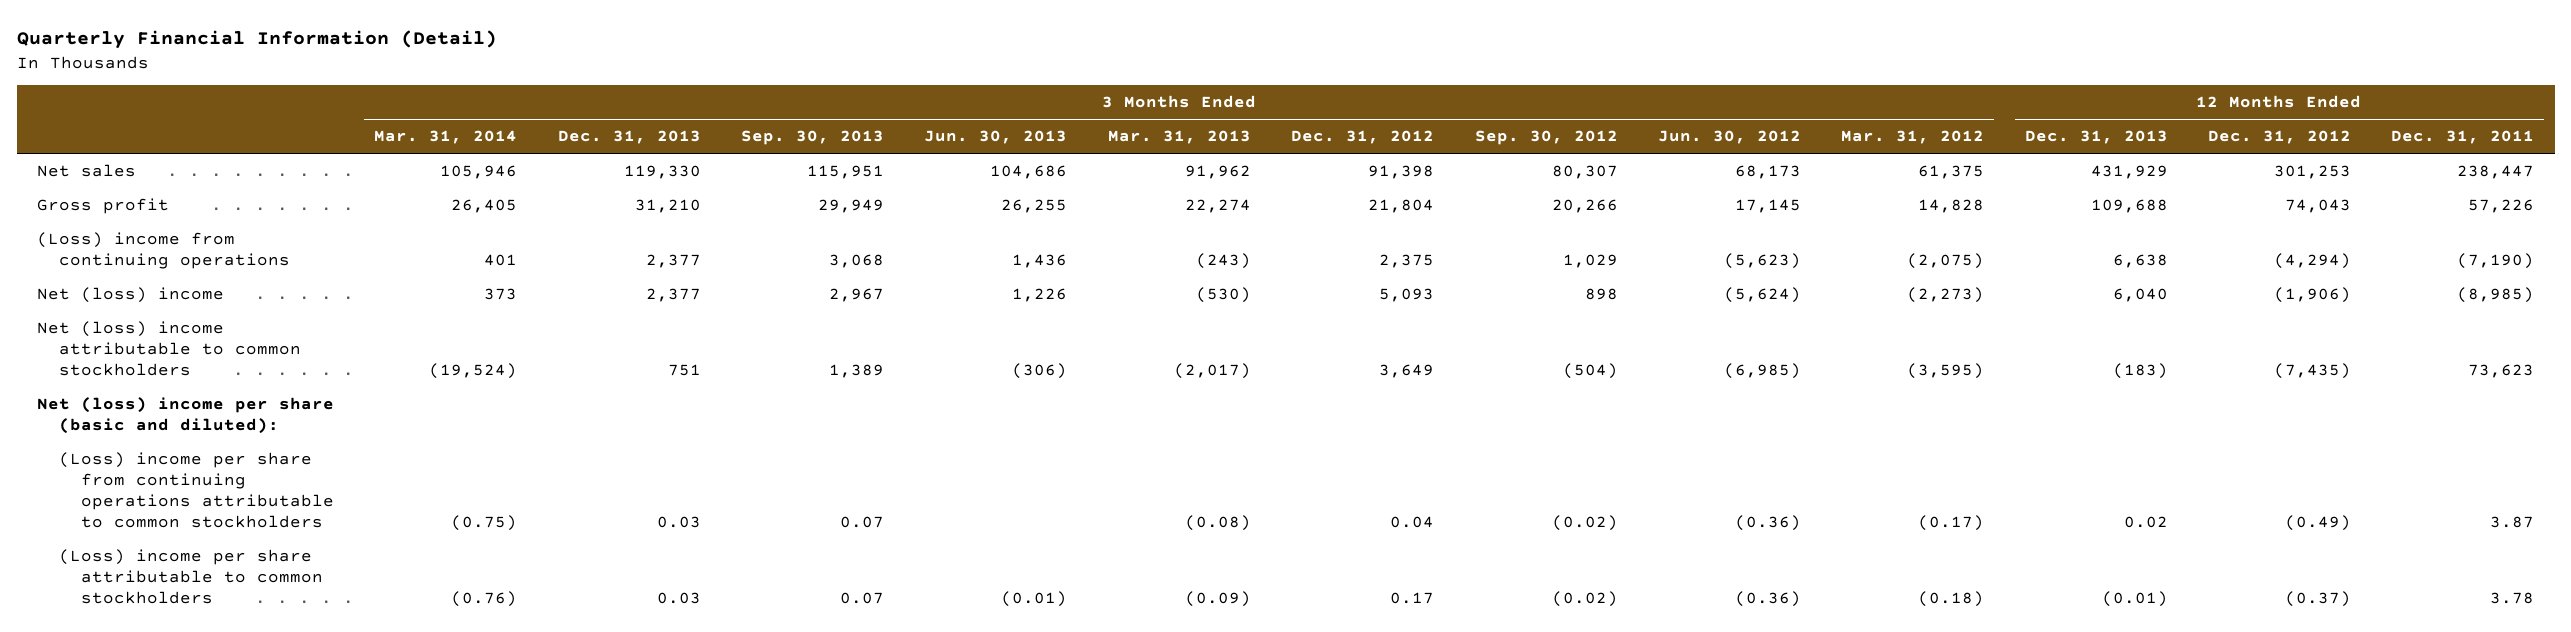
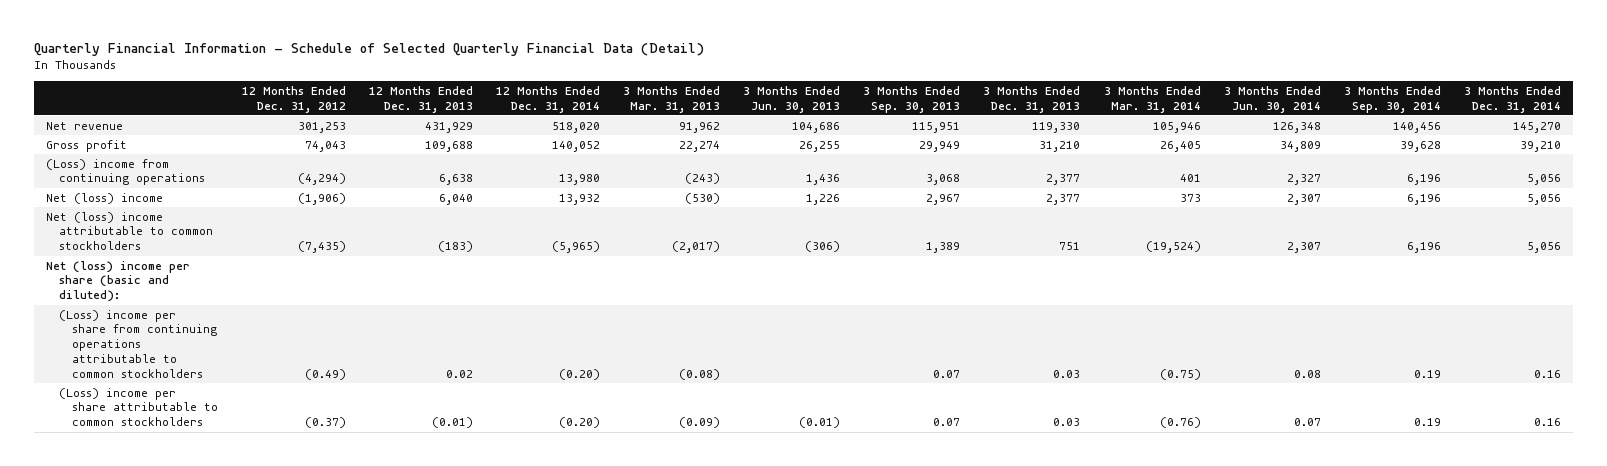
- Quarterly Financial Information (Detail)
+ Quarterly Financial Information - Schedule of Selected Quarterly Financial Data (Detail)
- | 3 Months Ended Mar. 31, 2014 | 3 Months Ended Dec. 31, 2013 | 3 Months Ended Sep. 30, 2013 | 3 Months Ended Jun. 30, 2013 | 3 Months Ended Mar. 31, 2013 | 3 Months Ended Dec. 31, 2012 | 3 Months Ended Sep. 30, 2012 | 3 Months Ended Jun. 30, 2012 | 3 Months Ended Mar. 31, 2012 | 12 Months Ended Dec. 31, 2013 | 12 Months Ended Dec. 31, 2012 | 12 Months Ended Dec. 31, 2011
+ | 12 Months Ended Dec. 31, 2012 | 12 Months Ended Dec. 31, 2013 | 12 Months Ended Dec. 31, 2014 | 3 Months Ended Mar. 31, 2013 | 3 Months Ended Jun. 30, 2013 | 3 Months Ended Sep. 30, 2013 | 3 Months Ended Dec. 31, 2013 | 3 Months Ended Mar. 31, 2014 | 3 Months Ended Jun. 30, 2014 | 3 Months Ended Sep. 30, 2014 | 3 Months Ended Dec. 31, 2014
- Net sales | 105,946 | 119,330 | 115,951 | 104,686 | 91,962 | 91,398 | 80,307 | 68,173 | 61,375 | 431,929 | 301,253 | 238,447
+ Net revenue | 301,253 | 431,929 | 518,020 | 91,962 | 104,686 | 115,951 | 119,330 | 105,946 | 126,348 | 140,456 | 145,270

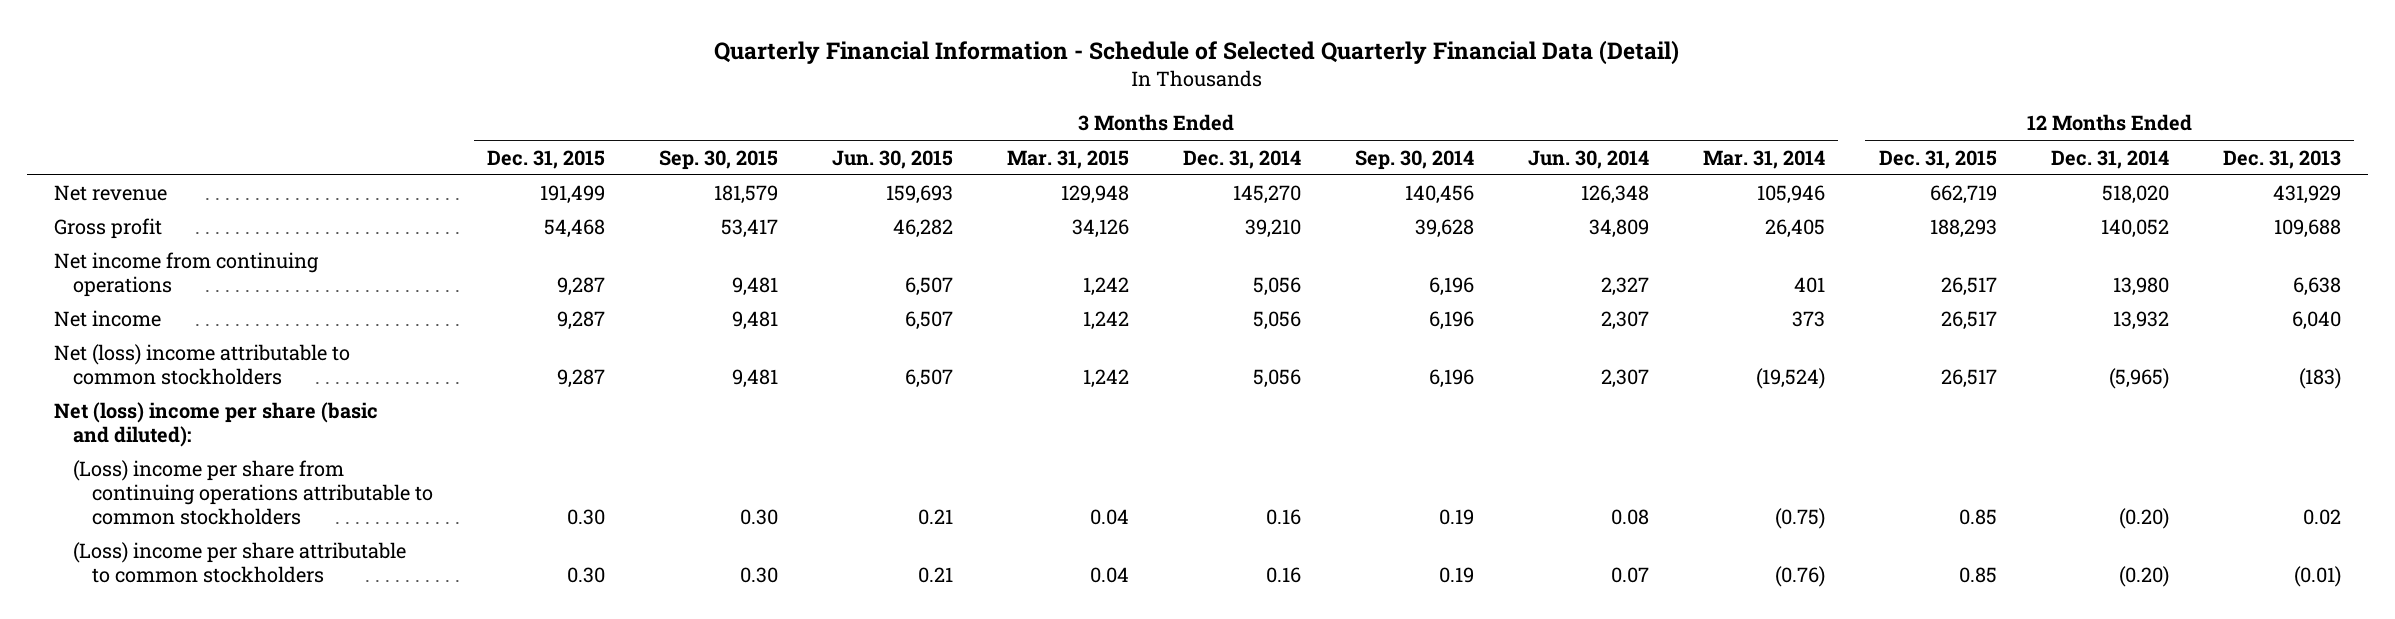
- | 12 Months Ended Dec. 31, 2012 | 12 Months Ended Dec. 31, 2013 | 12 Months Ended Dec. 31, 2014 | 3 Months Ended Mar. 31, 2013 | 3 Months Ended Jun. 30, 2013 | 3 Months Ended Sep. 30, 2013 | 3 Months Ended Dec. 31, 2013 | 3 Months Ended Mar. 31, 2014 | 3 Months Ended Jun. 30, 2014 | 3 Months Ended Sep. 30, 2014 | 3 Months Ended Dec. 31, 2014
+ | 3 Months Ended Dec. 31, 2015 | 3 Months Ended Sep. 30, 2015 | 3 Months Ended Jun. 30, 2015 | 3 Months Ended Mar. 31, 2015 | 3 Months Ended Dec. 31, 2014 | 3 Months Ended Sep. 30, 2014 | 3 Months Ended Jun. 30, 2014 | 3 Months Ended Mar. 31, 2014 | 12 Months Ended Dec. 31, 2015 | 12 Months Ended Dec. 31, 2014 | 12 Months Ended Dec. 31, 2013
- (Loss) income from continuing operations | (4,294) | 6,638 | 13,980 | (243) | 1,436 | 3,068 | 2,377 | 401 | 2,327 | 6,196 | 5,056
- Net (loss) income | (1,906) | 6,040 | 13,932 | (530) | 1,226 | 2,967 | 2,377 | 373 | 2,307 | 6,196 | 5,056
+ Net income from continuing operations | 9,287 | 9,481 | 6,507 | 1,242 | 5,056 | 6,196 | 2,327 | 401 | 26,517 | 13,980 | 6,638
+ Net income | 9,287 | 9,481 | 6,507 | 1,242 | 5,056 | 6,196 | 2,307 | 373 | 26,517 | 13,932 | 6,040

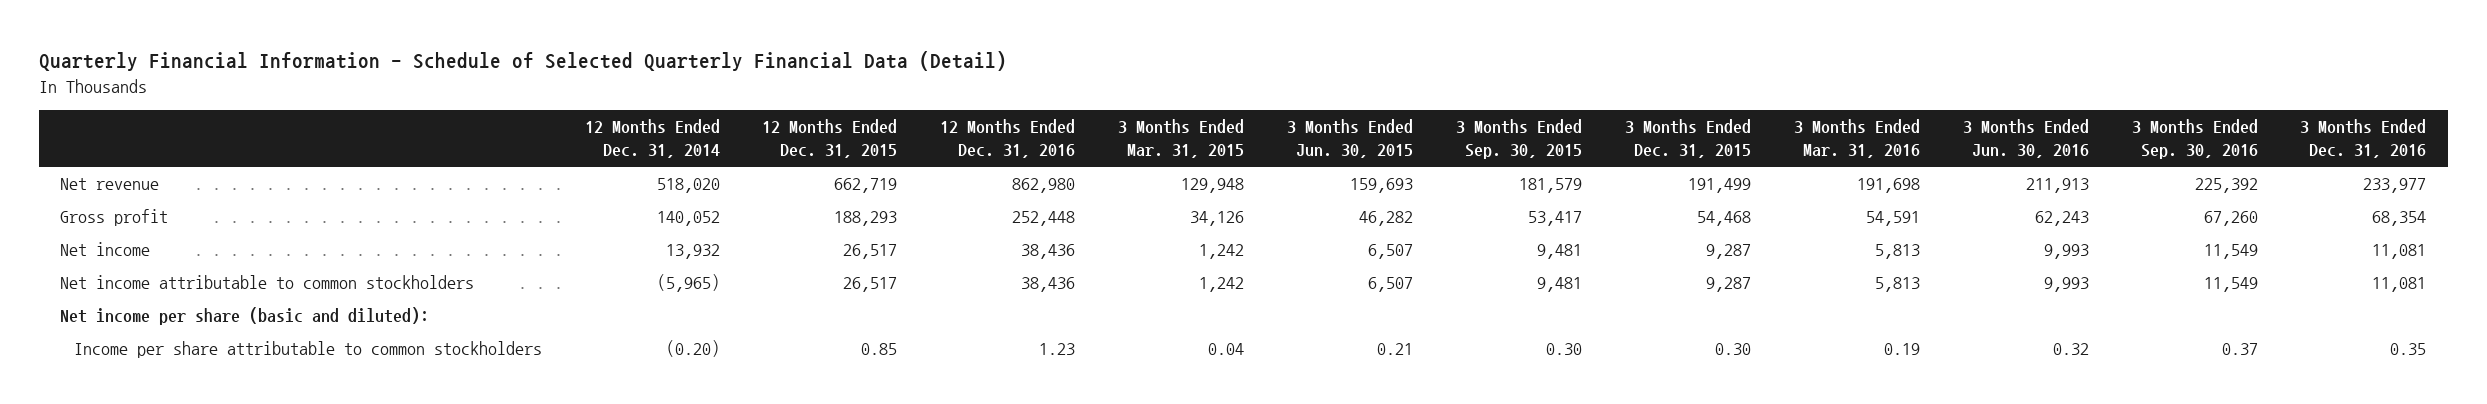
- | 3 Months Ended Dec. 31, 2015 | 3 Months Ended Sep. 30, 2015 | 3 Months Ended Jun. 30, 2015 | 3 Months Ended Mar. 31, 2015 | 3 Months Ended Dec. 31, 2014 | 3 Months Ended Sep. 30, 2014 | 3 Months Ended Jun. 30, 2014 | 3 Months Ended Mar. 31, 2014 | 12 Months Ended Dec. 31, 2015 | 12 Months Ended Dec. 31, 2014 | 12 Months Ended Dec. 31, 2013
+ | 12 Months Ended Dec. 31, 2014 | 12 Months Ended Dec. 31, 2015 | 12 Months Ended Dec. 31, 2016 | 3 Months Ended Mar. 31, 2015 | 3 Months Ended Jun. 30, 2015 | 3 Months Ended Sep. 30, 2015 | 3 Months Ended Dec. 31, 2015 | 3 Months Ended Mar. 31, 2016 | 3 Months Ended Jun. 30, 2016 | 3 Months Ended Sep. 30, 2016 | 3 Months Ended Dec. 31, 2016
- Net income from continuing operations | 9,287 | 9,481 | 6,507 | 1,242 | 5,056 | 6,196 | 2,327 | 401 | 26,517 | 13,980 | 6,638
- Net (loss) income attributable to common stockholders | 9,287 | 9,481 | 6,507 | 1,242 | 5,056 | 6,196 | 2,307 | (19,524) | 26,517 | (5,965) | (183)
- Net (loss) income per share (basic and diluted):
- (Loss) income per share from continuing operations attributable to common stockholders | 0.30 | 0.30 | 0.21 | 0.04 | 0.16 | 0.19 | 0.08 | (0.75) | 0.85 | (0.20) | 0.02
- (Loss) income per share attributable to common stockholders | 0.30 | 0.30 | 0.21 | 0.04 | 0.16 | 0.19 | 0.07 | (0.76) | 0.85 | (0.20) | (0.01)
+ Net income attributable to common stockholders | (5,965) | 26,517 | 38,436 | 1,242 | 6,507 | 9,481 | 9,287 | 5,813 | 9,993 | 11,549 | 11,081
+ Net income per share (basic and diluted):
+ Income per share attributable to common stockholders | (0.20) | 0.85 | 1.23 | 0.04 | 0.21 | 0.30 | 0.30 | 0.19 | 0.32 | 0.37 | 0.35

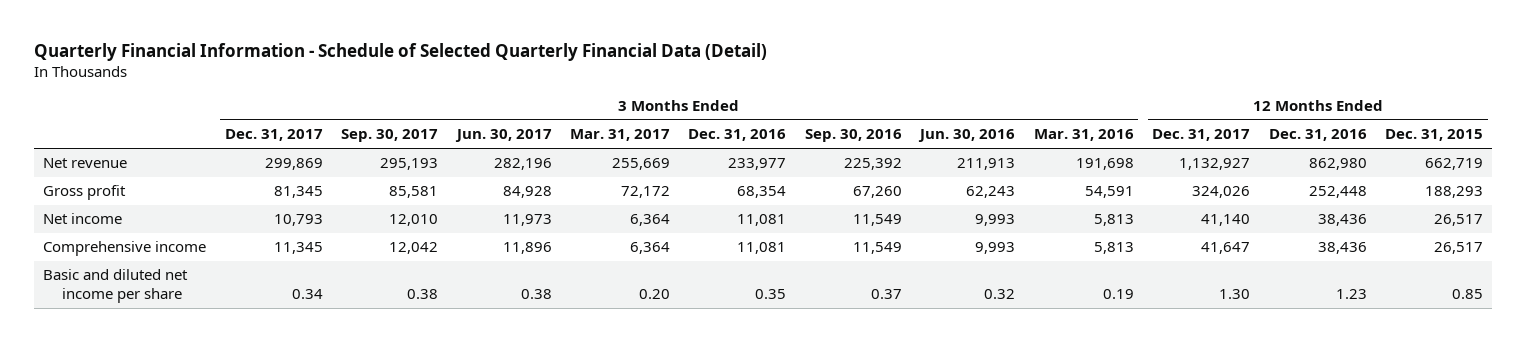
- | 12 Months Ended Dec. 31, 2014 | 12 Months Ended Dec. 31, 2015 | 12 Months Ended Dec. 31, 2016 | 3 Months Ended Mar. 31, 2015 | 3 Months Ended Jun. 30, 2015 | 3 Months Ended Sep. 30, 2015 | 3 Months Ended Dec. 31, 2015 | 3 Months Ended Mar. 31, 2016 | 3 Months Ended Jun. 30, 2016 | 3 Months Ended Sep. 30, 2016 | 3 Months Ended Dec. 31, 2016
+ | 3 Months Ended Dec. 31, 2017 | 3 Months Ended Sep. 30, 2017 | 3 Months Ended Jun. 30, 2017 | 3 Months Ended Mar. 31, 2017 | 3 Months Ended Dec. 31, 2016 | 3 Months Ended Sep. 30, 2016 | 3 Months Ended Jun. 30, 2016 | 3 Months Ended Mar. 31, 2016 | 12 Months Ended Dec. 31, 2017 | 12 Months Ended Dec. 31, 2016 | 12 Months Ended Dec. 31, 2015
- Net income attributable to common stockholders | (5,965) | 26,517 | 38,436 | 1,242 | 6,507 | 9,481 | 9,287 | 5,813 | 9,993 | 11,549 | 11,081
- Net income per share (basic and diluted):
- Income per share attributable to common stockholders | (0.20) | 0.85 | 1.23 | 0.04 | 0.21 | 0.30 | 0.30 | 0.19 | 0.32 | 0.37 | 0.35
+ Comprehensive income | 11,345 | 12,042 | 11,896 | 6,364 | 11,081 | 11,549 | 9,993 | 5,813 | 41,647 | 38,436 | 26,517
+ Basic and diluted net income per share | 0.34 | 0.38 | 0.38 | 0.20 | 0.35 | 0.37 | 0.32 | 0.19 | 1.30 | 1.23 | 0.85

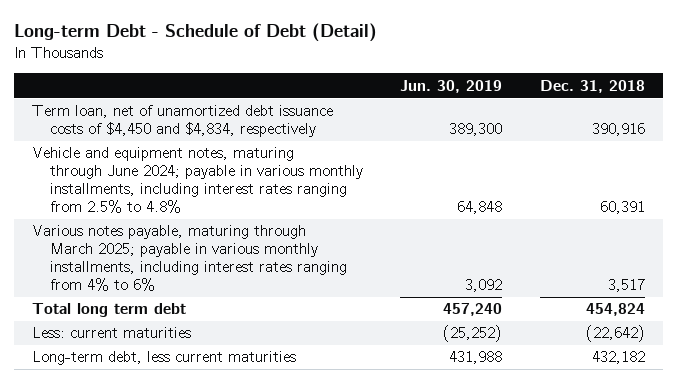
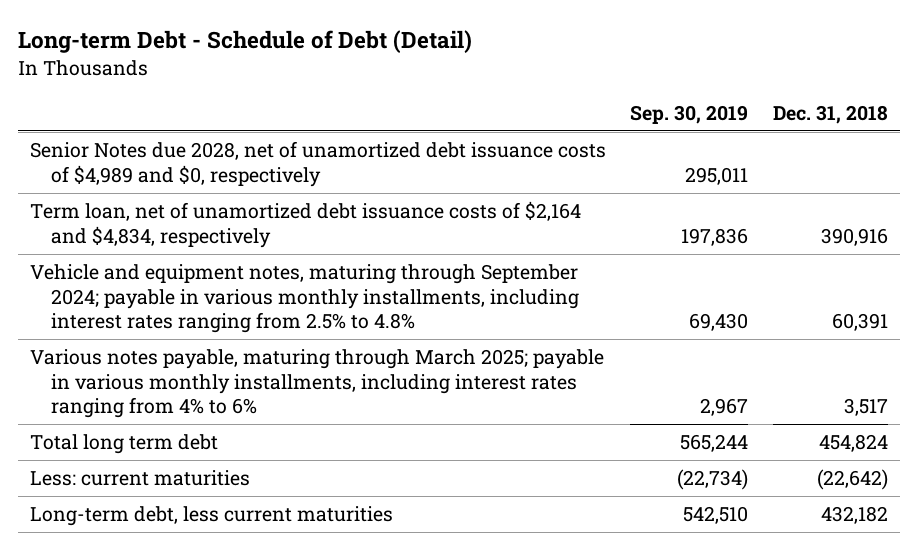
- | Jun. 30, 2019 | Dec. 31, 2018
+ | Sep. 30, 2019 | Dec. 31, 2018
- Term loan, net of unamortized debt issuance costs of $4,450 and $4,834, respectively | 389,300 | 390,916
- Vehicle and equipment notes, maturing through June 2024; payable in various monthly installments, including interest rates ranging from 2.5% to 4.8% | 64,848 | 60,391
+ Senior Notes due 2028, net of unamortized debt issuance costs of $4,989 and $0, respectively | 295,011 |
+ Term loan, net of unamortized debt issuance costs of $2,164 and $4,834, respectively | 197,836 | 390,916
+ Vehicle and equipment notes, maturing through September 2024; payable in various monthly installments, including interest rates ranging from 2.5% to 4.8% | 69,430 | 60,391

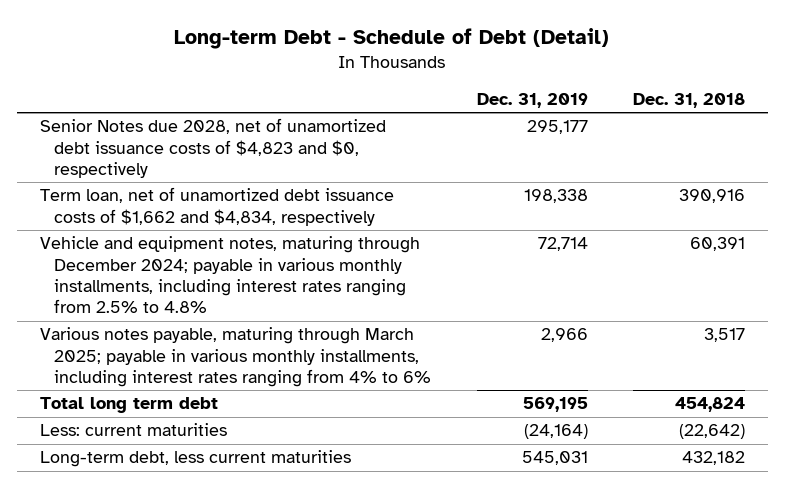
- | Sep. 30, 2019 | Dec. 31, 2018
+ | Dec. 31, 2019 | Dec. 31, 2018
- Senior Notes due 2028, net of unamortized debt issuance costs of $4,989 and $0, respectively | 295,011 |
- Term loan, net of unamortized debt issuance costs of $2,164 and $4,834, respectively | 197,836 | 390,916
- Vehicle and equipment notes, maturing through September 2024; payable in various monthly installments, including interest rates ranging from 2.5% to 4.8% | 69,430 | 60,391
+ Senior Notes due 2028, net of unamortized debt issuance costs of $4,823 and $0, respectively | 295,177 |
+ Term loan, net of unamortized debt issuance costs of $1,662 and $4,834, respectively | 198,338 | 390,916
+ Vehicle and equipment notes, maturing through December 2024; payable in various monthly installments, including interest rates ranging from 2.5% to 4.8% | 72,714 | 60,391

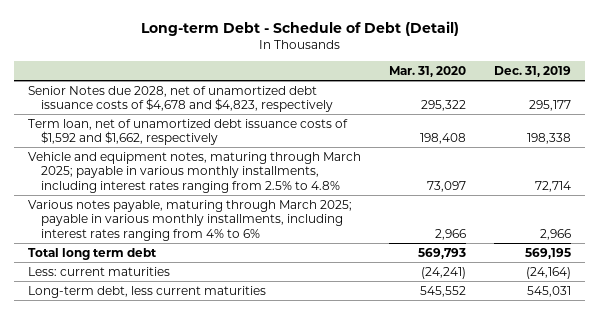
- | Dec. 31, 2019 | Dec. 31, 2018
+ | Mar. 31, 2020 | Dec. 31, 2019
- Senior Notes due 2028, net of unamortized debt issuance costs of $4,823 and $0, respectively | 295,177 |
- Term loan, net of unamortized debt issuance costs of $1,662 and $4,834, respectively | 198,338 | 390,916
- Vehicle and equipment notes, maturing through December 2024; payable in various monthly installments, including interest rates ranging from 2.5% to 4.8% | 72,714 | 60,391
+ Senior Notes due 2028, net of unamortized debt issuance costs of $4,678 and $4,823, respectively | 295,322 | 295,177
+ Term loan, net of unamortized debt issuance costs of $1,592 and $1,662, respectively | 198,408 | 198,338
+ Vehicle and equipment notes, maturing through March 2025; payable in various monthly installments, including interest rates ranging from 2.5% to 4.8% | 73,097 | 72,714

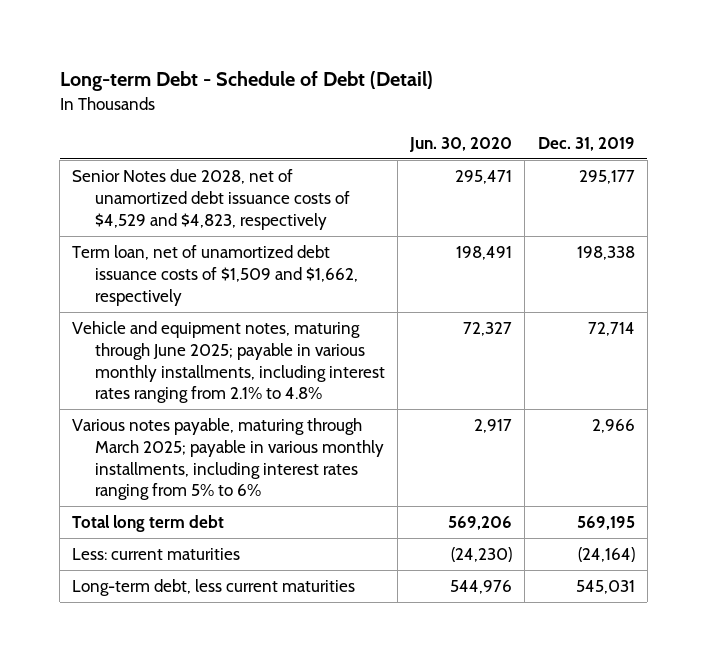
- | Mar. 31, 2020 | Dec. 31, 2019
+ | Jun. 30, 2020 | Dec. 31, 2019
- Senior Notes due 2028, net of unamortized debt issuance costs of $4,678 and $4,823, respectively | 295,322 | 295,177
- Term loan, net of unamortized debt issuance costs of $1,592 and $1,662, respectively | 198,408 | 198,338
- Vehicle and equipment notes, maturing through March 2025; payable in various monthly installments, including interest rates ranging from 2.5% to 4.8% | 73,097 | 72,714
- Various notes payable, maturing through March 2025; payable in various monthly installments, including interest rates ranging from 4% to 6% | 2,966 | 2,966
+ Senior Notes due 2028, net of unamortized debt issuance costs of $4,529 and $4,823, respectively | 295,471 | 295,177
+ Term loan, net of unamortized debt issuance costs of $1,509 and $1,662, respectively | 198,491 | 198,338
+ Vehicle and equipment notes, maturing through June 2025; payable in various monthly installments, including interest rates ranging from 2.1% to 4.8% | 72,327 | 72,714
+ Various notes payable, maturing through March 2025; payable in various monthly installments, including interest rates ranging from 5% to 6% | 2,917 | 2,966

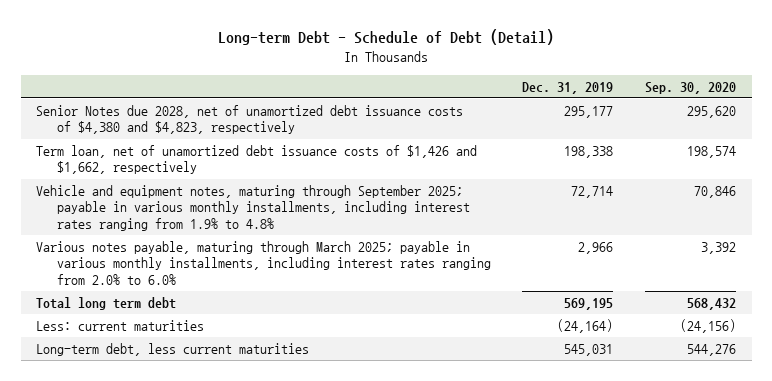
- | Jun. 30, 2020 | Dec. 31, 2019
+ | Dec. 31, 2019 | Sep. 30, 2020
- Senior Notes due 2028, net of unamortized debt issuance costs of $4,529 and $4,823, respectively | 295,471 | 295,177
- Term loan, net of unamortized debt issuance costs of $1,509 and $1,662, respectively | 198,491 | 198,338
- Vehicle and equipment notes, maturing through June 2025; payable in various monthly installments, including interest rates ranging from 2.1% to 4.8% | 72,327 | 72,714
- Various notes payable, maturing through March 2025; payable in various monthly installments, including interest rates ranging from 5% to 6% | 2,917 | 2,966
+ Senior Notes due 2028, net of unamortized debt issuance costs of $4,380 and $4,823, respectively | 295,177 | 295,620
+ Term loan, net of unamortized debt issuance costs of $1,426 and $1,662, respectively | 198,338 | 198,574
+ Vehicle and equipment notes, maturing through September 2025; payable in various monthly installments, including interest rates ranging from 1.9% to 4.8% | 72,714 | 70,846
+ Various notes payable, maturing through March 2025; payable in various monthly installments, including interest rates ranging from 2.0% to 6.0% | 2,966 | 3,392

